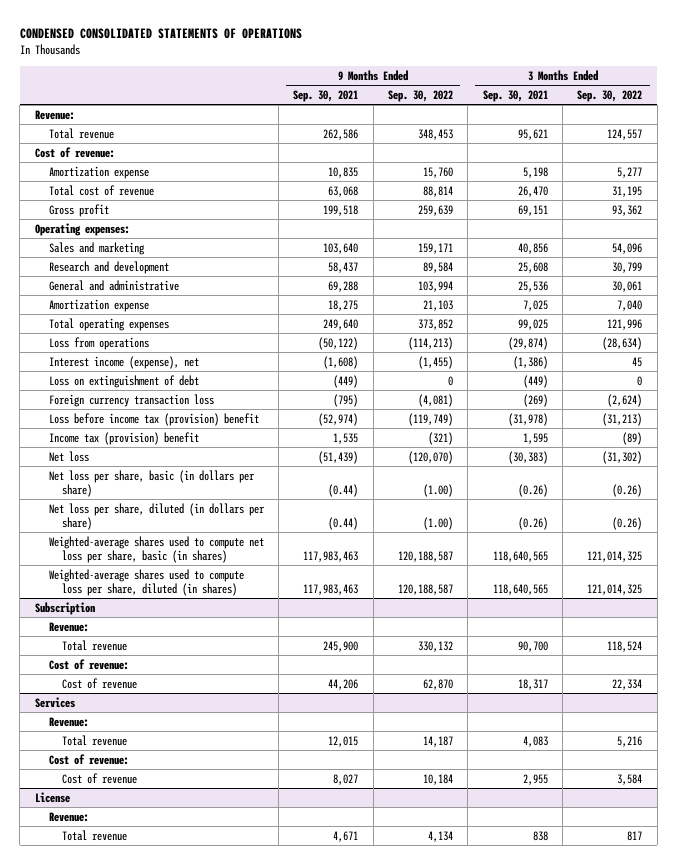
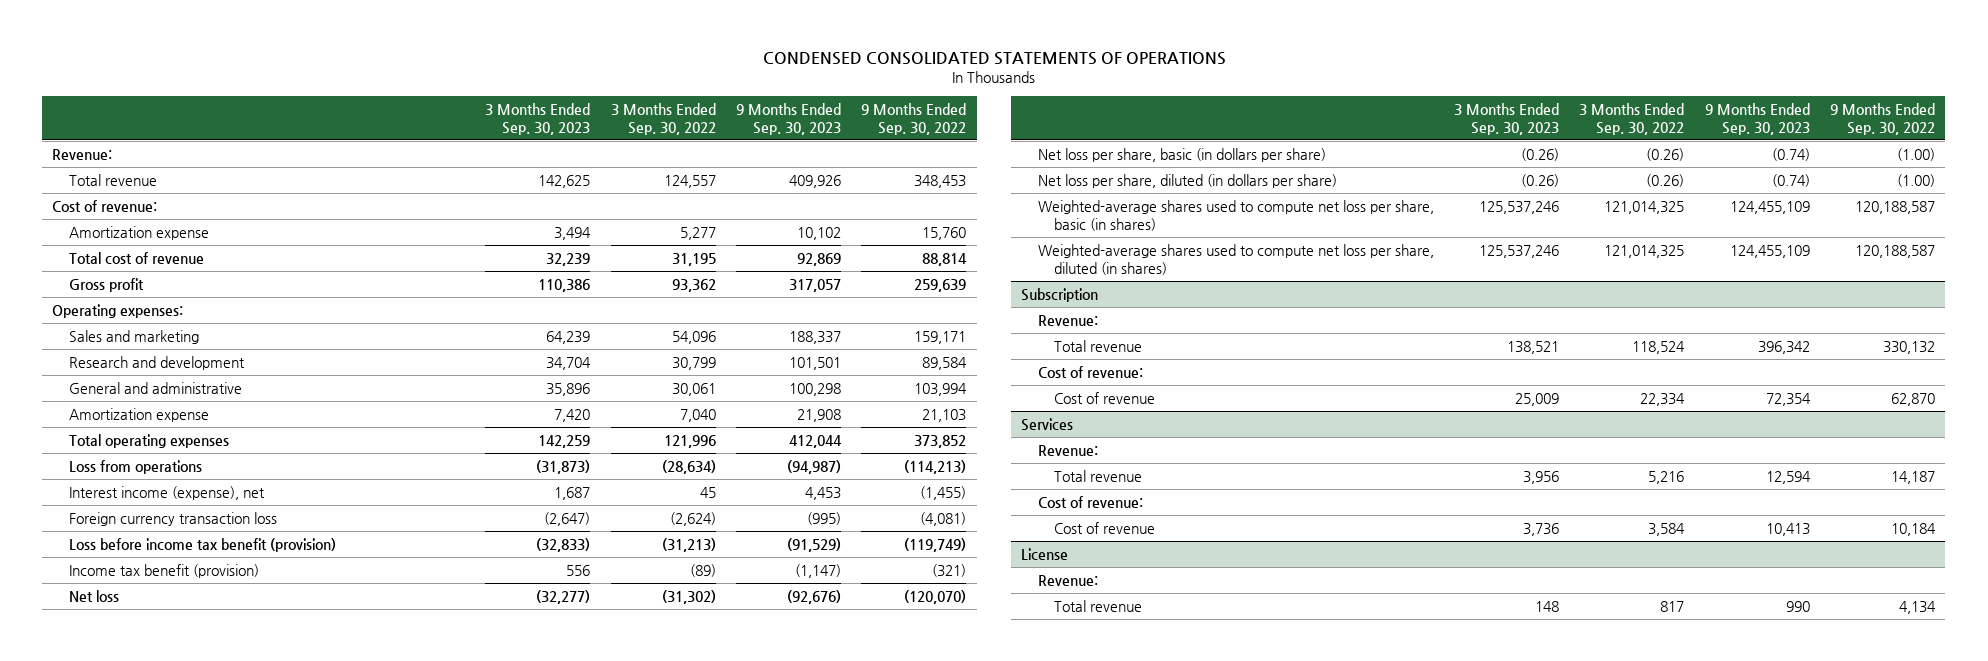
- | 9 Months Ended Sep. 30, 2021 | 9 Months Ended Sep. 30, 2022 | 3 Months Ended Sep. 30, 2021 | 3 Months Ended Sep. 30, 2022
+ | 3 Months Ended Sep. 30, 2023 | 3 Months Ended Sep. 30, 2022 | 9 Months Ended Sep. 30, 2023 | 9 Months Ended Sep. 30, 2022
- Loss on extinguishment of debt | (449) | 0 | (449) | 0
- Loss before income tax (provision) benefit | (52,974) | (119,749) | (31,978) | (31,213)
- Income tax (provision) benefit | 1,535 | (321) | 1,595 | (89)
+ Loss before income tax benefit (provision) | (32,833) | (31,213) | (91,529) | (119,749)
+ Income tax benefit (provision) | 556 | (89) | (1,147) | (321)
- Weighted-average shares used to compute loss per share, diluted (in shares) | 117,983,463 | 120,188,587 | 118,640,565 | 121,014,325
+ Weighted-average shares used to compute net loss per share, diluted (in shares) | 125,537,246 | 121,014,325 | 124,455,109 | 120,188,587

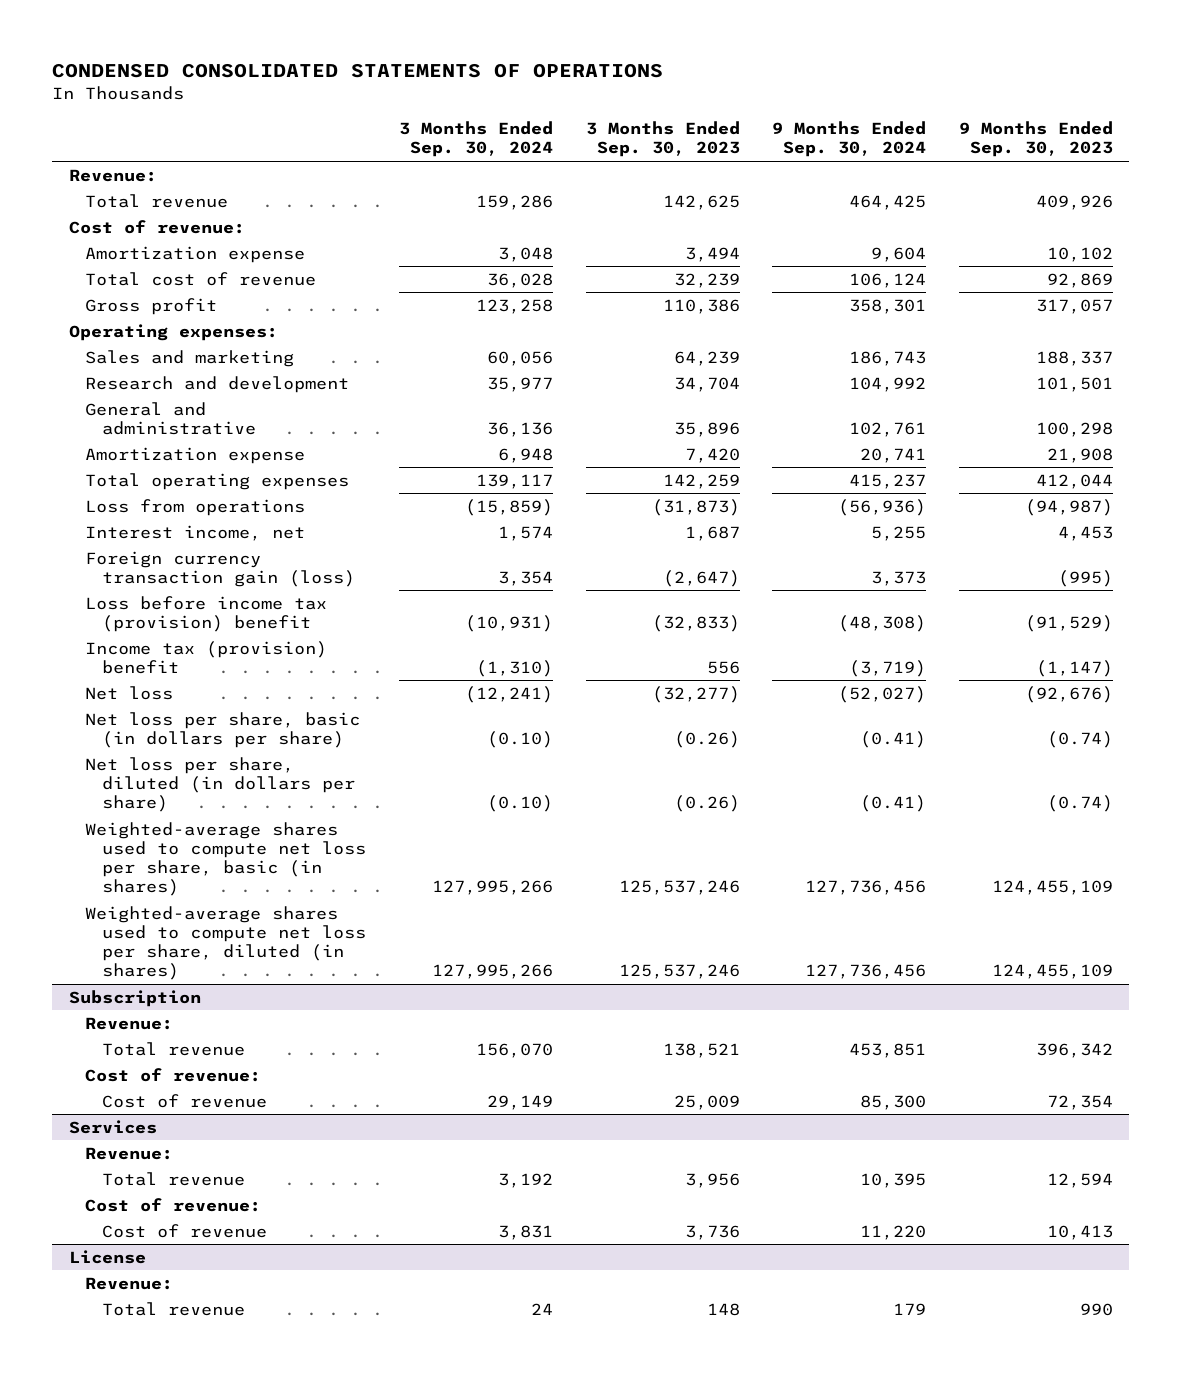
- | 3 Months Ended Sep. 30, 2023 | 3 Months Ended Sep. 30, 2022 | 9 Months Ended Sep. 30, 2023 | 9 Months Ended Sep. 30, 2022
+ | 3 Months Ended Sep. 30, 2024 | 3 Months Ended Sep. 30, 2023 | 9 Months Ended Sep. 30, 2024 | 9 Months Ended Sep. 30, 2023
- Interest income (expense), net | 1,687 | 45 | 4,453 | (1,455)
- Foreign currency transaction loss | (2,647) | (2,624) | (995) | (4,081)
- Loss before income tax benefit (provision) | (32,833) | (31,213) | (91,529) | (119,749)
- Income tax benefit (provision) | 556 | (89) | (1,147) | (321)
+ Interest income, net | 1,574 | 1,687 | 5,255 | 4,453
+ Foreign currency transaction gain (loss) | 3,354 | (2,647) | 3,373 | (995)
+ Loss before income tax (provision) benefit | (10,931) | (32,833) | (48,308) | (91,529)
+ Income tax (provision) benefit | (1,310) | 556 | (3,719) | (1,147)

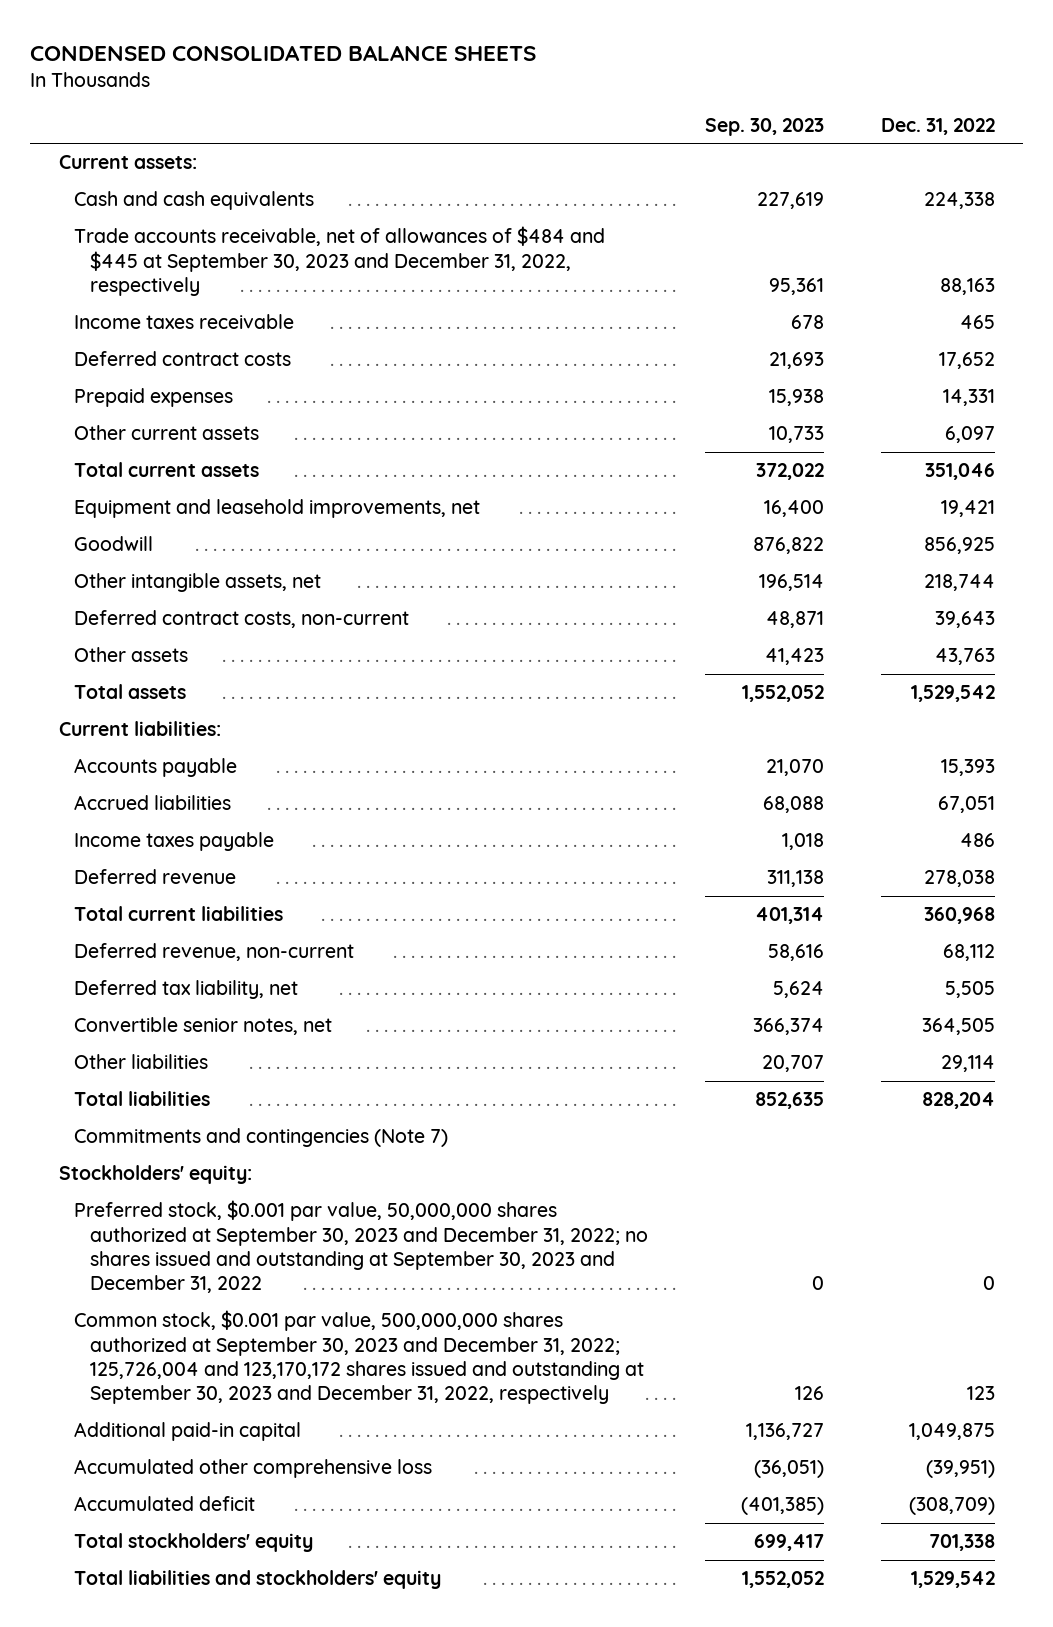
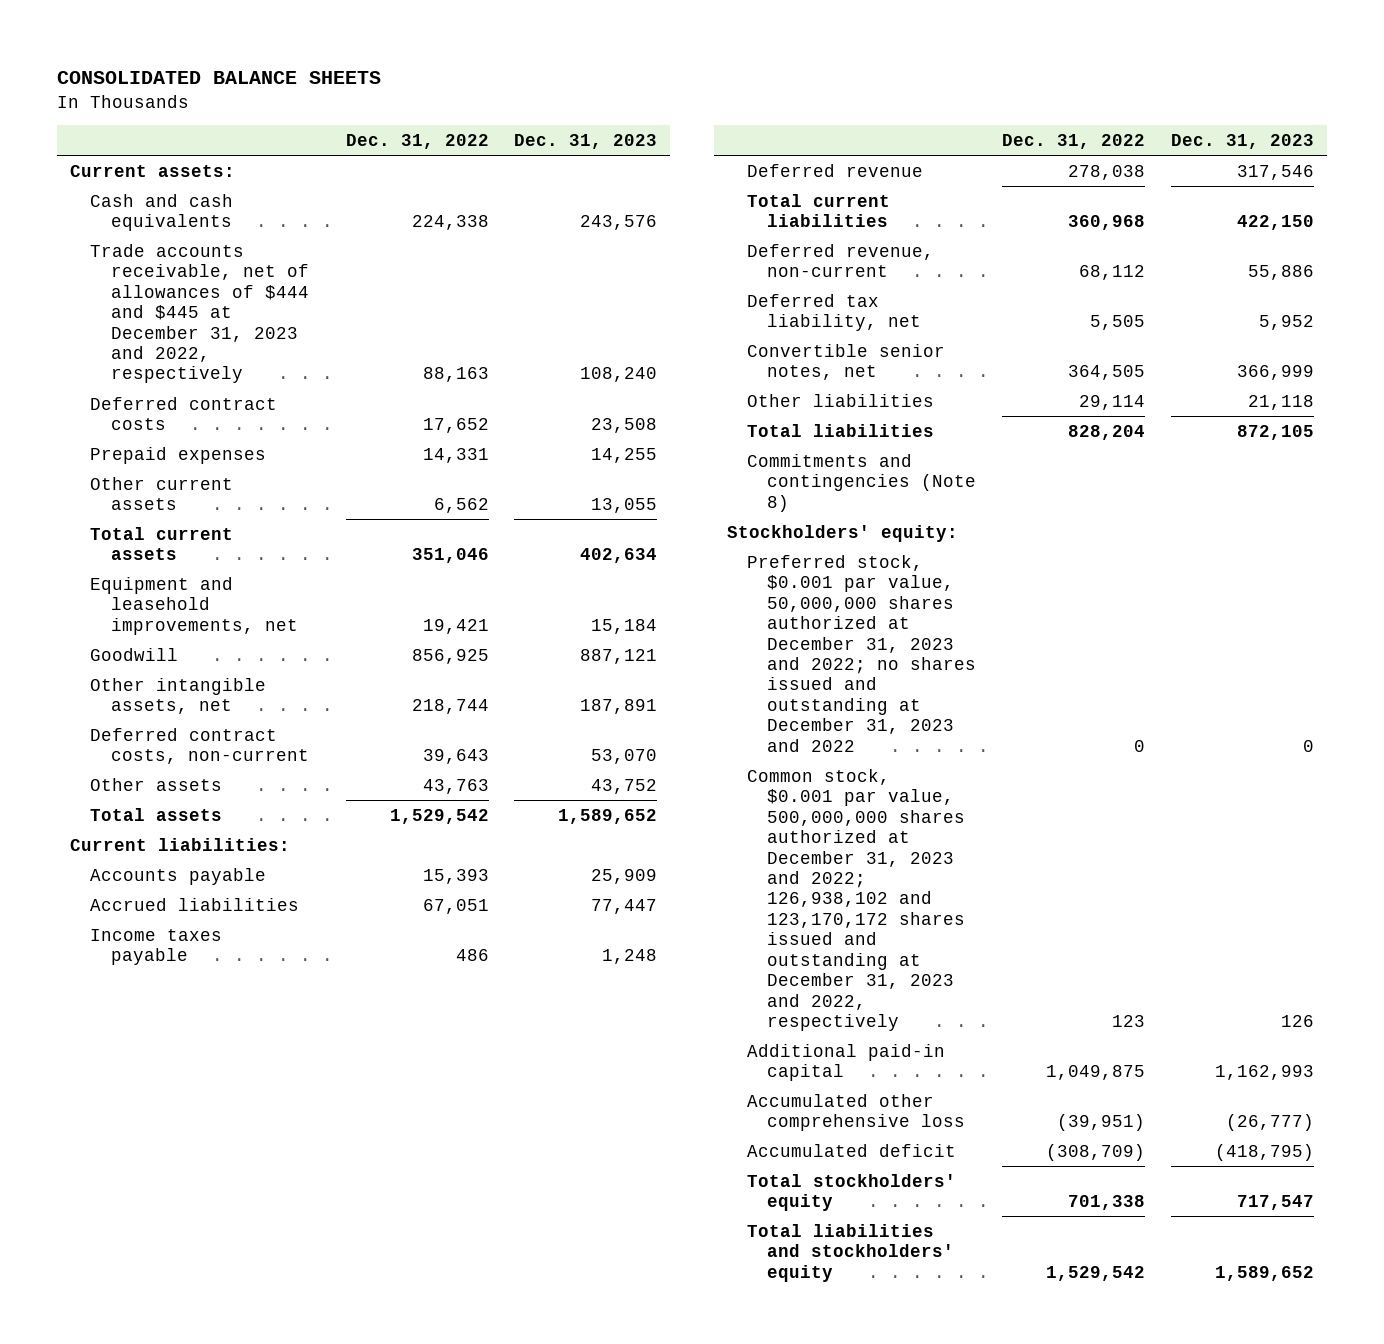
- CONDENSED CONSOLIDATED BALANCE SHEETS
+ CONSOLIDATED BALANCE SHEETS
- | Sep. 30, 2023 | Dec. 31, 2022
+ | Dec. 31, 2022 | Dec. 31, 2023
- Trade accounts receivable, net of allowances of $484 and $445 at September 30, 2023 and December 31, 2022, respectively | 95,361 | 88,163
- Income taxes receivable | 678 | 465
+ Trade accounts receivable, net of allowances of $444 and $445 at December 31, 2023 and 2022, respectively | 88,163 | 108,240
- Other current assets | 10,733 | 6,097
+ Other current assets | 6,562 | 13,055
- Commitments and contingencies (Note 7)
+ Commitments and contingencies (Note 8)
- Preferred stock, $0.001 par value, 50,000,000 shares authorized at September 30, 2023 and December 31, 2022; no shares issued and outstanding at September 30, 2023 and December 31, 2022 | 0 | 0
- Common stock, $0.001 par value, 500,000,000 shares authorized at September 30, 2023 and December 31, 2022; 125,726,004 and 123,170,172 shares issued and outstanding at September 30, 2023 and December 31, 2022, respectively | 126 | 123
+ Preferred stock, $0.001 par value, 50,000,000 shares authorized at December 31, 2023 and 2022; no shares issued and outstanding at December 31, 2023 and 2022 | 0 | 0
+ Common stock, $0.001 par value, 500,000,000 shares authorized at December 31, 2023 and 2022; 126,938,102 and 123,170,172 shares issued and outstanding at December 31, 2023 and 2022, respectively | 123 | 126

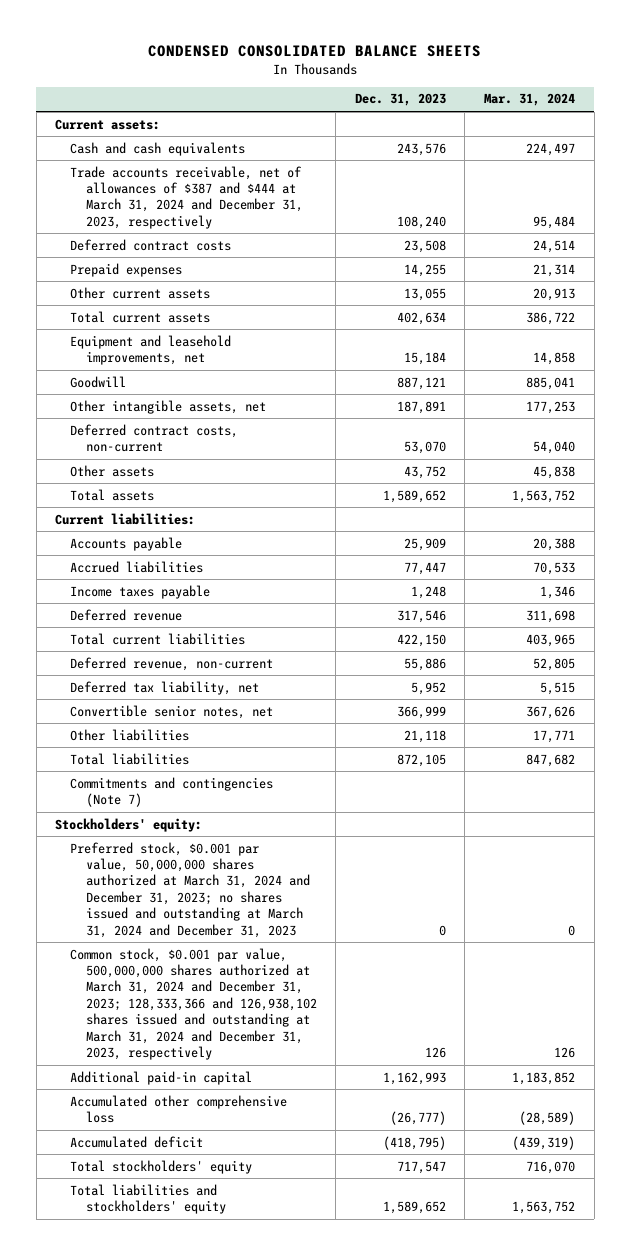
- CONSOLIDATED BALANCE SHEETS
+ CONDENSED CONSOLIDATED BALANCE SHEETS
- | Dec. 31, 2022 | Dec. 31, 2023
+ | Dec. 31, 2023 | Mar. 31, 2024
- Trade accounts receivable, net of allowances of $444 and $445 at December 31, 2023 and 2022, respectively | 88,163 | 108,240
+ Trade accounts receivable, net of allowances of $387 and $444 at March 31, 2024 and December 31, 2023, respectively | 108,240 | 95,484
- Commitments and contingencies (Note 8)
+ Commitments and contingencies (Note 7)
- Preferred stock, $0.001 par value, 50,000,000 shares authorized at December 31, 2023 and 2022; no shares issued and outstanding at December 31, 2023 and 2022 | 0 | 0
- Common stock, $0.001 par value, 500,000,000 shares authorized at December 31, 2023 and 2022; 126,938,102 and 123,170,172 shares issued and outstanding at December 31, 2023 and 2022, respectively | 123 | 126
+ Preferred stock, $0.001 par value, 50,000,000 shares authorized at March 31, 2024 and December 31, 2023; no shares issued and outstanding at March 31, 2024 and December 31, 2023 | 0 | 0
+ Common stock, $0.001 par value, 500,000,000 shares authorized at March 31, 2024 and December 31, 2023; 128,333,366 and 126,938,102 shares issued and outstanding at March 31, 2024 and December 31, 2023, respectively | 126 | 126

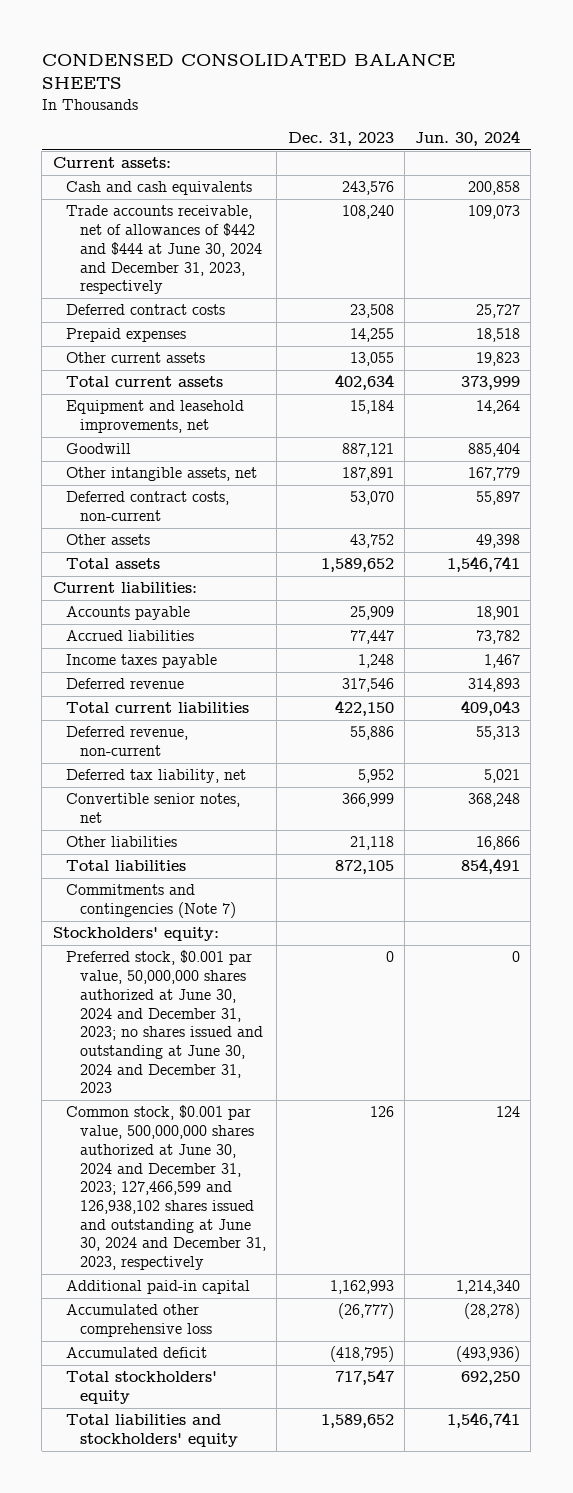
- | Dec. 31, 2023 | Mar. 31, 2024
+ | Dec. 31, 2023 | Jun. 30, 2024
- Trade accounts receivable, net of allowances of $387 and $444 at March 31, 2024 and December 31, 2023, respectively | 108,240 | 95,484
+ Trade accounts receivable, net of allowances of $442 and $444 at June 30, 2024 and December 31, 2023, respectively | 108,240 | 109,073
- Preferred stock, $0.001 par value, 50,000,000 shares authorized at March 31, 2024 and December 31, 2023; no shares issued and outstanding at March 31, 2024 and December 31, 2023 | 0 | 0
- Common stock, $0.001 par value, 500,000,000 shares authorized at March 31, 2024 and December 31, 2023; 128,333,366 and 126,938,102 shares issued and outstanding at March 31, 2024 and December 31, 2023, respectively | 126 | 126
+ Preferred stock, $0.001 par value, 50,000,000 shares authorized at June 30, 2024 and December 31, 2023; no shares issued and outstanding at June 30, 2024 and December 31, 2023 | 0 | 0
+ Common stock, $0.001 par value, 500,000,000 shares authorized at June 30, 2024 and December 31, 2023; 127,466,599 and 126,938,102 shares issued and outstanding at June 30, 2024 and December 31, 2023, respectively | 126 | 124

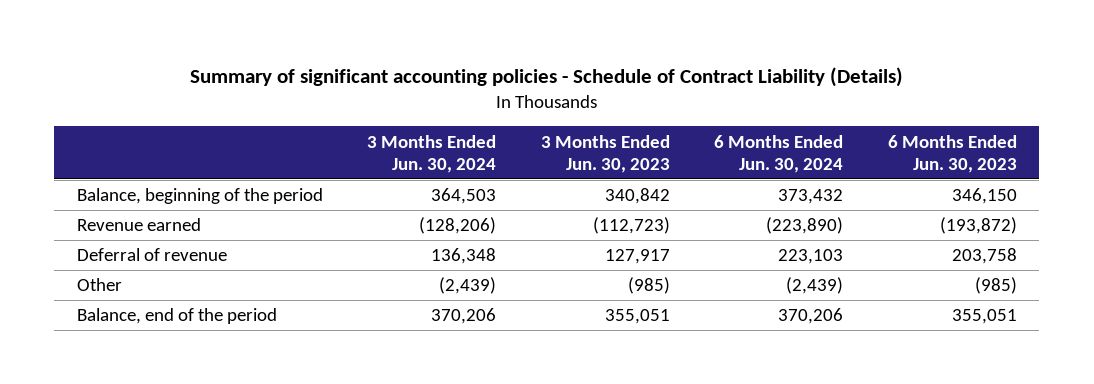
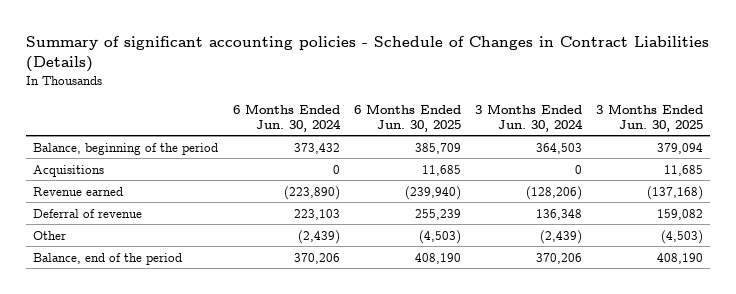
- Summary of significant accounting policies - Schedule of Contract Liability (Details)
+ Summary of significant accounting policies - Schedule of Changes in Contract Liabilities (Details)
- | 3 Months Ended Jun. 30, 2024 | 3 Months Ended Jun. 30, 2023 | 6 Months Ended Jun. 30, 2024 | 6 Months Ended Jun. 30, 2023
+ | 6 Months Ended Jun. 30, 2024 | 6 Months Ended Jun. 30, 2025 | 3 Months Ended Jun. 30, 2024 | 3 Months Ended Jun. 30, 2025
+ Acquisitions | 0 | 11,685 | 0 | 11,685

